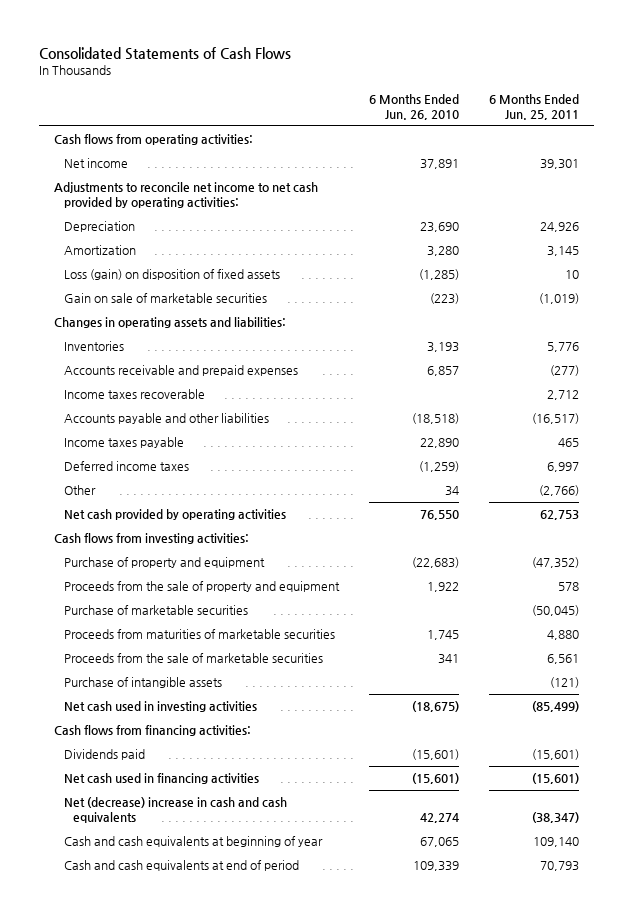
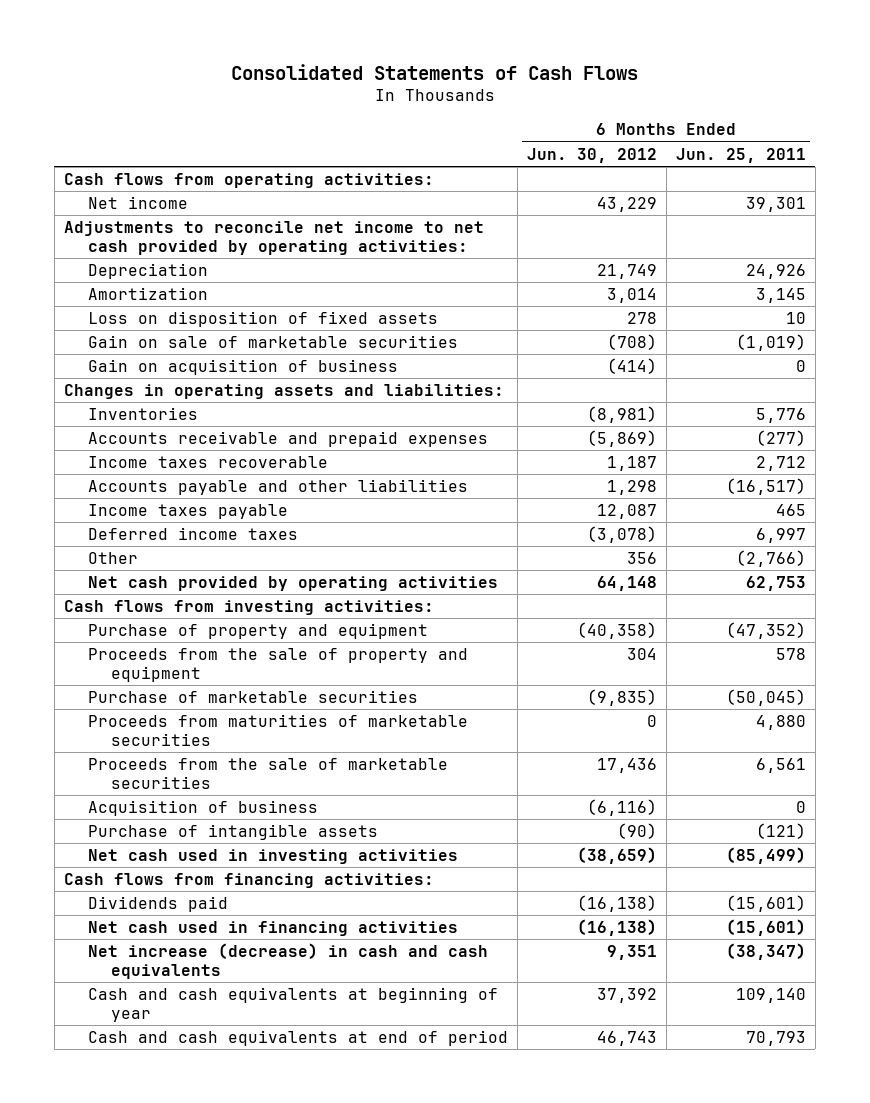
- | 6 Months Ended Jun. 26, 2010 | 6 Months Ended Jun. 25, 2011
+ | 6 Months Ended Jun. 30, 2012 | 6 Months Ended Jun. 25, 2011
- Loss (gain) on disposition of fixed assets | (1,285) | 10
+ Loss on disposition of fixed assets | 278 | 10
+ Gain on acquisition of business | (414) | 0
+ Acquisition of business | (6,116) | 0
- Net (decrease) increase in cash and cash equivalents | 42,274 | (38,347)
+ Net increase (decrease) in cash and cash equivalents | 9,351 | (38,347)

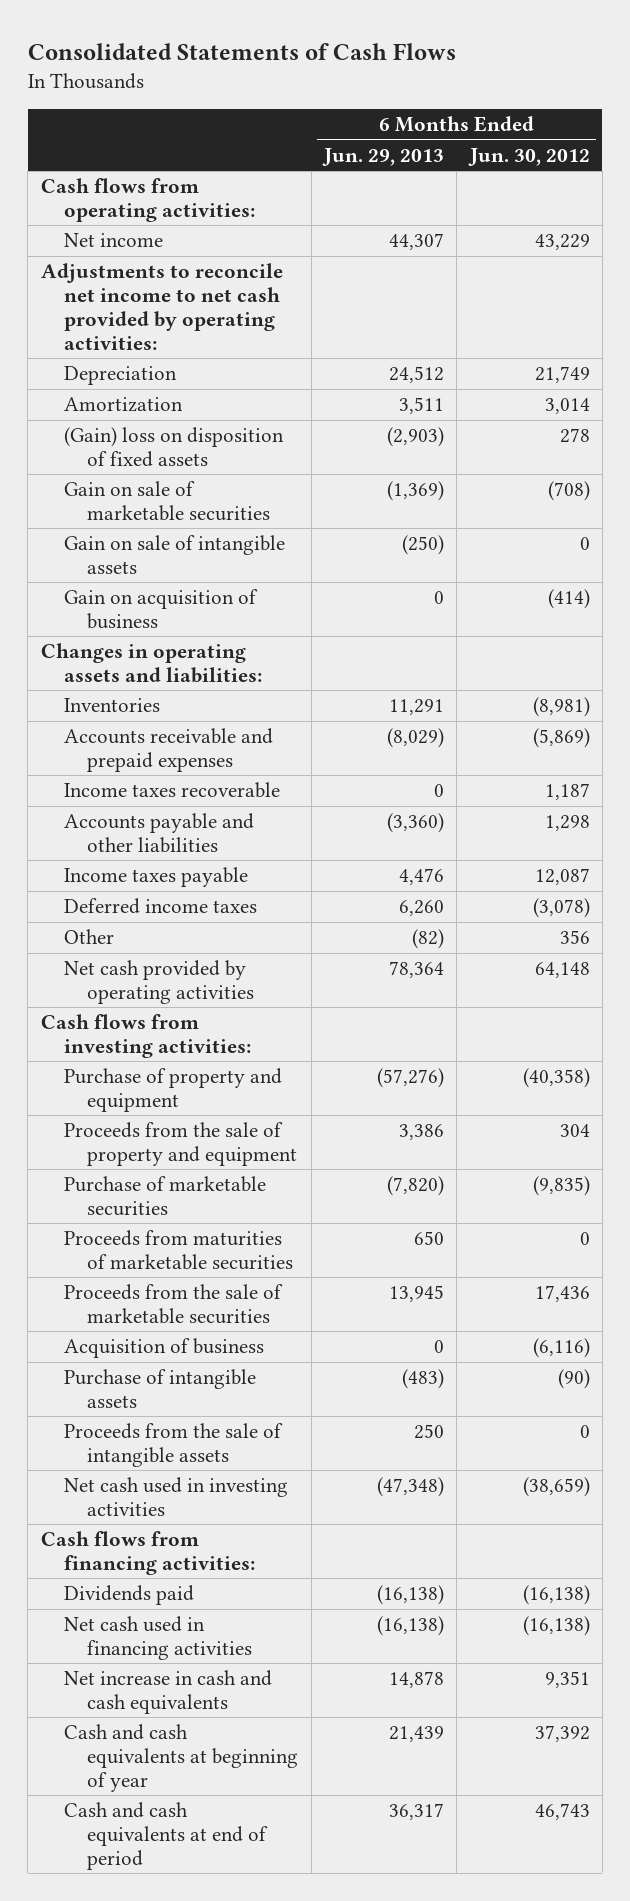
- | 6 Months Ended Jun. 30, 2012 | 6 Months Ended Jun. 25, 2011
+ | 6 Months Ended Jun. 29, 2013 | 6 Months Ended Jun. 30, 2012
- Loss on disposition of fixed assets | 278 | 10
+ (Gain) loss on disposition of fixed assets | (2,903) | 278
+ Gain on sale of intangible assets | (250) | 0
+ Proceeds from the sale of intangible assets | 250 | 0
- Net increase (decrease) in cash and cash equivalents | 9,351 | (38,347)
+ Net increase in cash and cash equivalents | 14,878 | 9,351

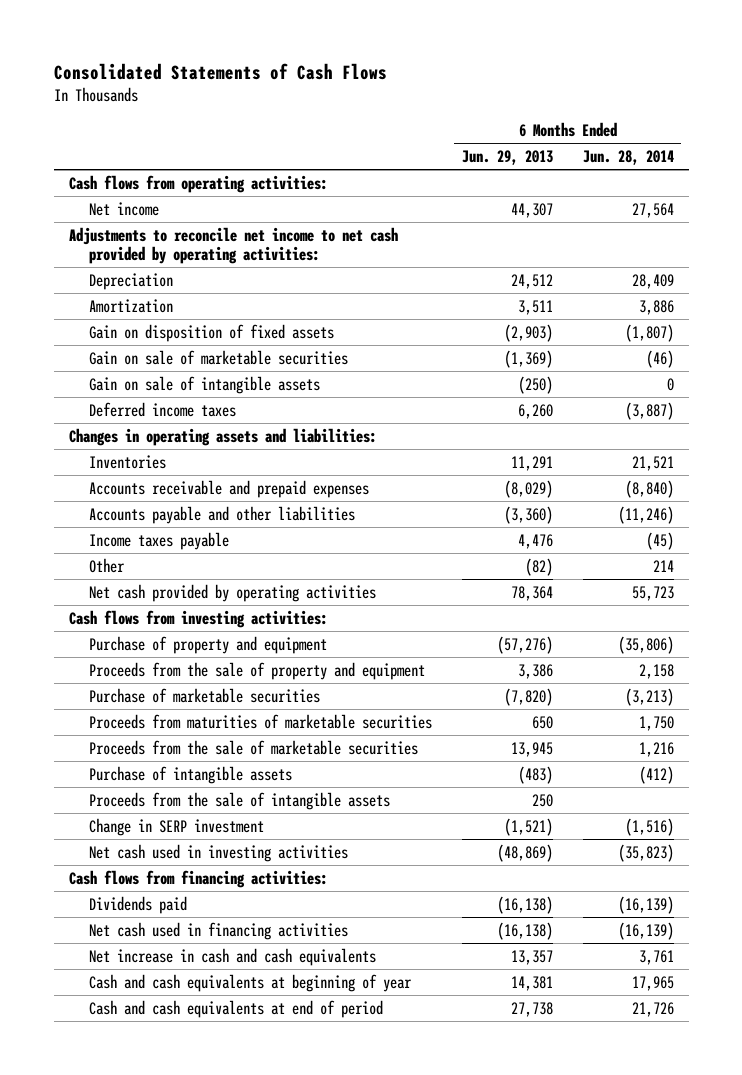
- | 6 Months Ended Jun. 29, 2013 | 6 Months Ended Jun. 30, 2012
+ | 6 Months Ended Jun. 29, 2013 | 6 Months Ended Jun. 28, 2014
- (Gain) loss on disposition of fixed assets | (2,903) | 278
+ Gain on disposition of fixed assets | (2,903) | (1,807)
- Gain on acquisition of business | 0 | (414)
moved up: Deferred income taxes | 6,260 | (3,887)
- Income taxes recoverable | 0 | 1,187
- Acquisition of business | 0 | (6,116)
- Net cash used in investing activities | (47,348) | (38,659)
+ Change in SERP investment | (1,521) | (1,516)
+ Net cash used in investing activities | (48,869) | (35,823)
- Net increase in cash and cash equivalents | 14,878 | 9,351
- Cash and cash equivalents at beginning of year | 21,439 | 37,392
- Cash and cash equivalents at end of period | 36,317 | 46,743
+ Net increase in cash and cash equivalents | 13,357 | 3,761
+ Cash and cash equivalents at beginning of year | 14,381 | 17,965
+ Cash and cash equivalents at end of period | 27,738 | 21,726

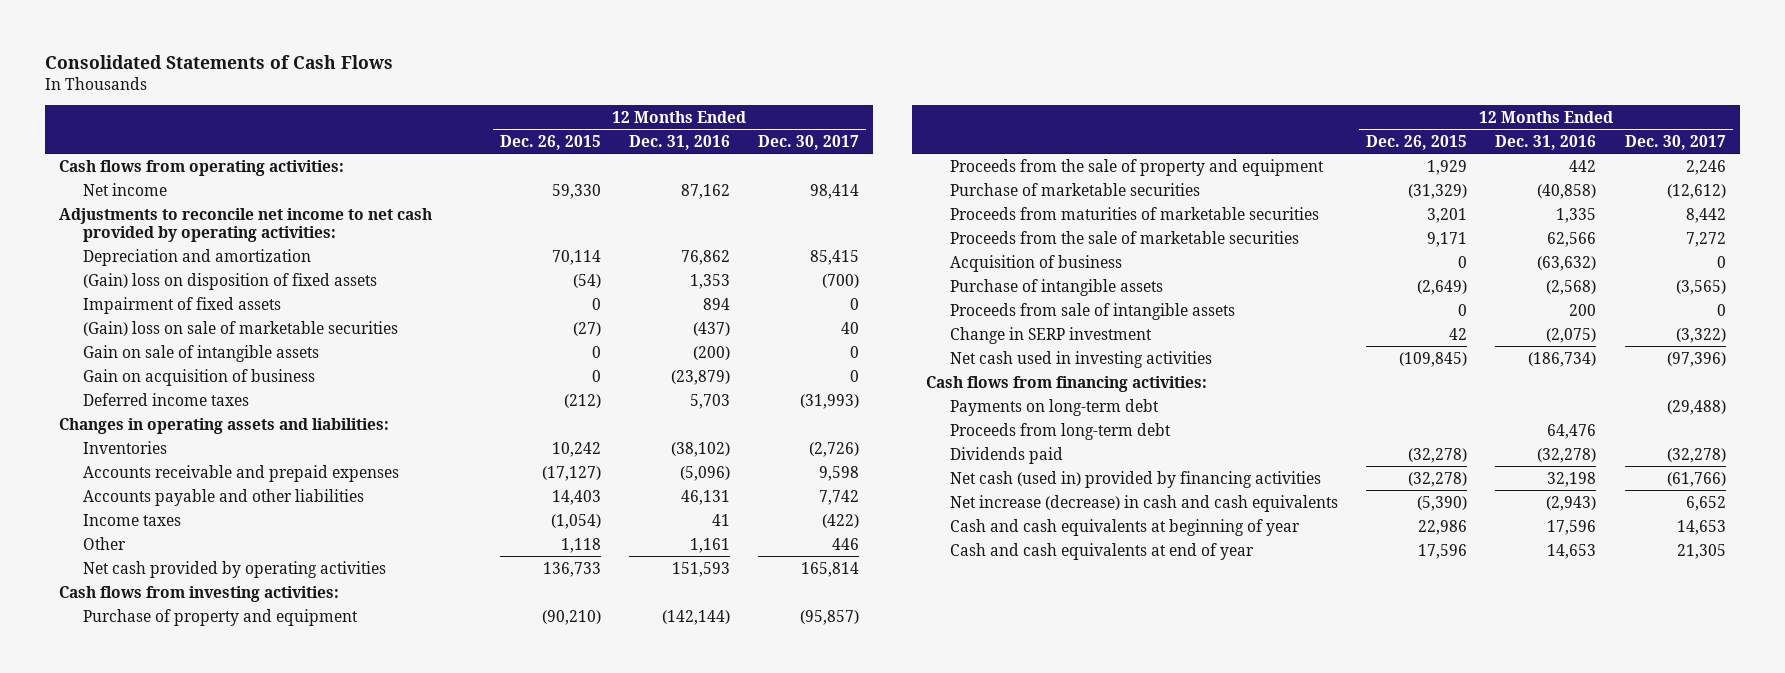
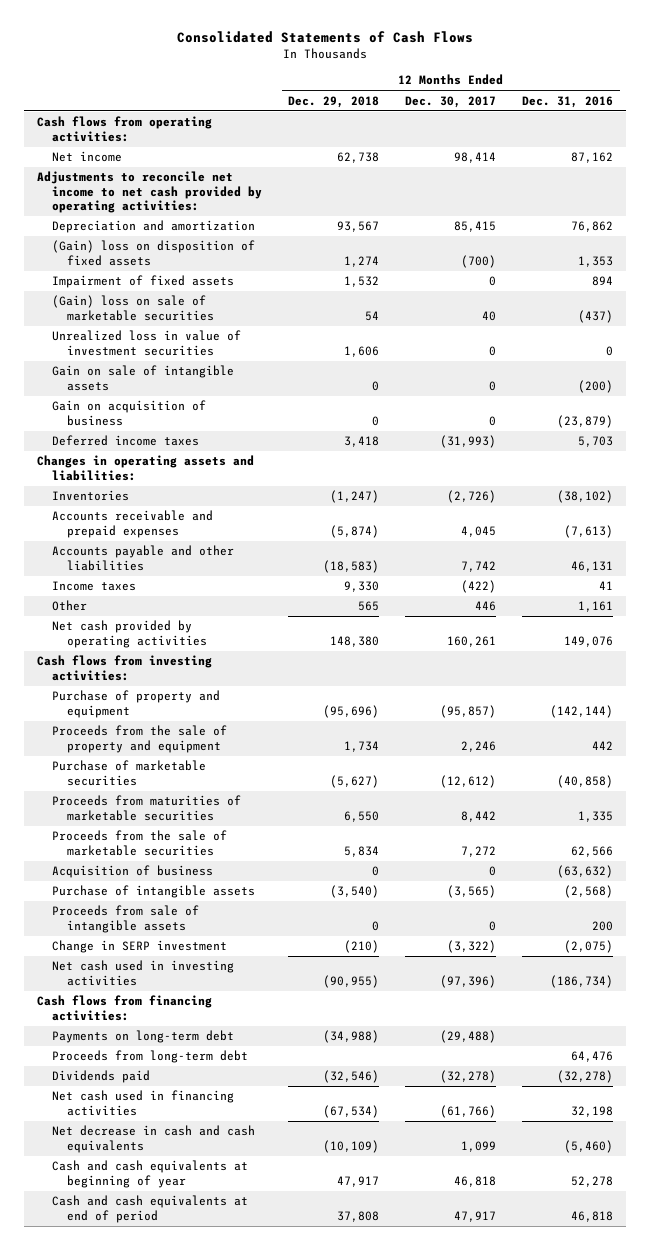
- | 12 Months Ended Dec. 26, 2015 | 12 Months Ended Dec. 31, 2016 | 12 Months Ended Dec. 30, 2017
+ | 12 Months Ended Dec. 29, 2018 | 12 Months Ended Dec. 30, 2017 | 12 Months Ended Dec. 31, 2016
+ Unrealized loss in value of investment securities | 1,606 | 0 | 0
- Accounts receivable and prepaid expenses | (17,127) | (5,096) | 9,598
+ Accounts receivable and prepaid expenses | (5,874) | 4,045 | (7,613)
- Net cash provided by operating activities | 136,733 | 151,593 | 165,814
+ Net cash provided by operating activities | 148,380 | 160,261 | 149,076
- Net cash (used in) provided by financing activities | (32,278) | 32,198 | (61,766)
- Net increase (decrease) in cash and cash equivalents | (5,390) | (2,943) | 6,652
- Cash and cash equivalents at beginning of year | 22,986 | 17,596 | 14,653
- Cash and cash equivalents at end of year | 17,596 | 14,653 | 21,305
+ Net cash used in financing activities | (67,534) | (61,766) | 32,198
+ Net decrease in cash and cash equivalents | (10,109) | 1,099 | (5,460)
+ Cash and cash equivalents at beginning of year | 47,917 | 46,818 | 52,278
+ Cash and cash equivalents at end of period | 37,808 | 47,917 | 46,818

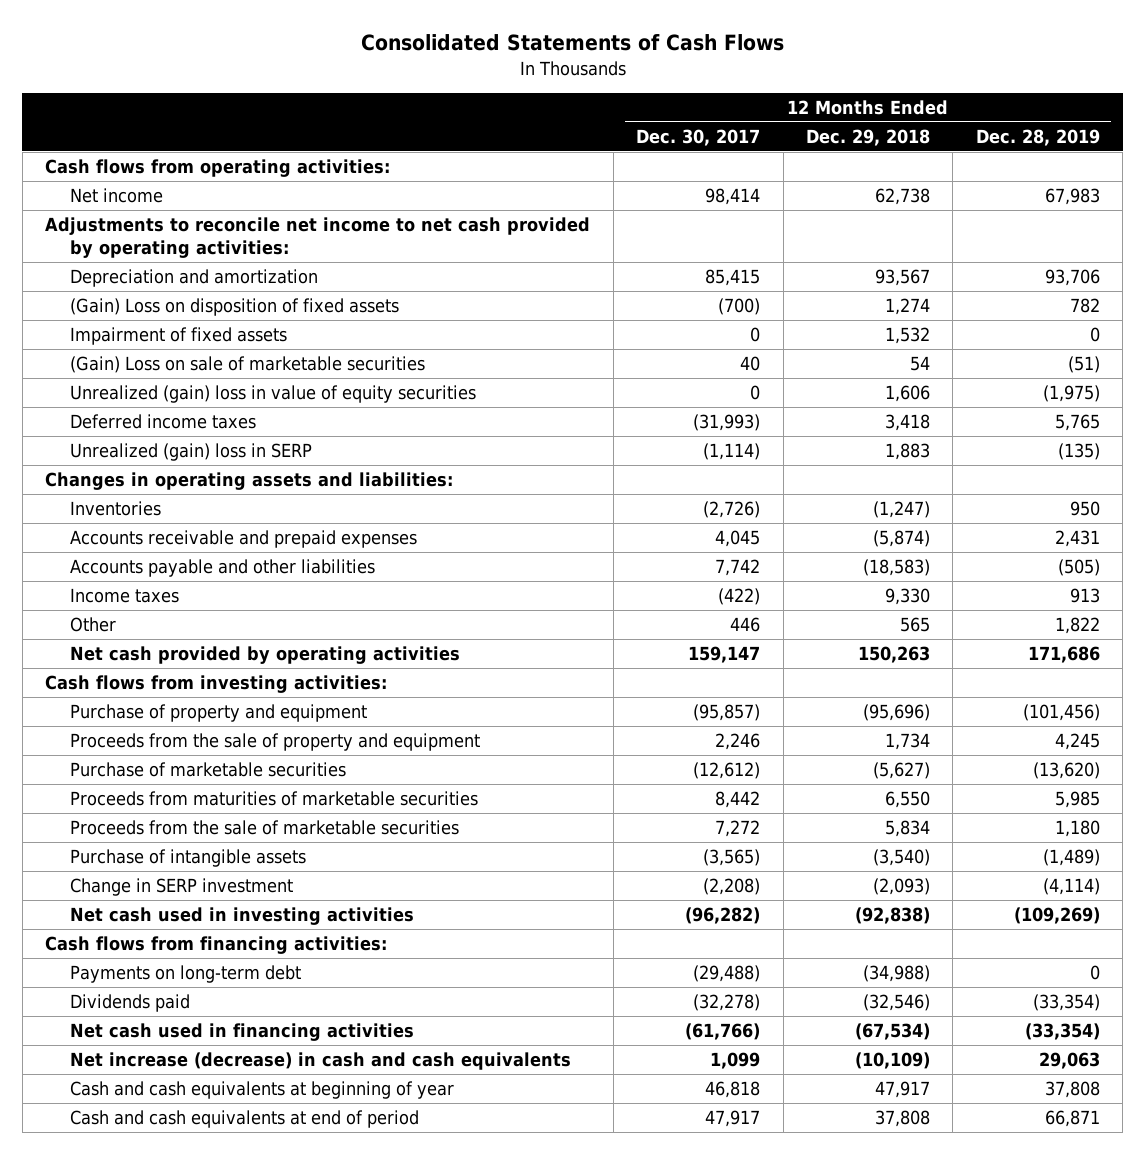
- | 12 Months Ended Dec. 29, 2018 | 12 Months Ended Dec. 30, 2017 | 12 Months Ended Dec. 31, 2016
+ | 12 Months Ended Dec. 30, 2017 | 12 Months Ended Dec. 29, 2018 | 12 Months Ended Dec. 28, 2019
- (Gain) loss on disposition of fixed assets | 1,274 | (700) | 1,353
+ (Gain) Loss on disposition of fixed assets | (700) | 1,274 | 782
- (Gain) loss on sale of marketable securities | 54 | 40 | (437)
- Unrealized loss in value of investment securities | 1,606 | 0 | 0
- Gain on sale of intangible assets | 0 | 0 | (200)
- Gain on acquisition of business | 0 | 0 | (23,879)
+ (Gain) Loss on sale of marketable securities | 40 | 54 | (51)
+ Unrealized (gain) loss in value of equity securities | 0 | 1,606 | (1,975)
+ Unrealized (gain) loss in SERP | (1,114) | 1,883 | (135)
- Net cash provided by operating activities | 148,380 | 160,261 | 149,076
+ Net cash provided by operating activities | 159,147 | 150,263 | 171,686
- Acquisition of business | 0 | 0 | (63,632)
- Proceeds from sale of intangible assets | 0 | 0 | 200
- Change in SERP investment | (210) | (3,322) | (2,075)
- Net cash used in investing activities | (90,955) | (97,396) | (186,734)
+ Change in SERP investment | (2,208) | (2,093) | (4,114)
+ Net cash used in investing activities | (96,282) | (92,838) | (109,269)
- Proceeds from long-term debt | | | 64,476
- Net decrease in cash and cash equivalents | (10,109) | 1,099 | (5,460)
+ Net increase (decrease) in cash and cash equivalents | 1,099 | (10,109) | 29,063

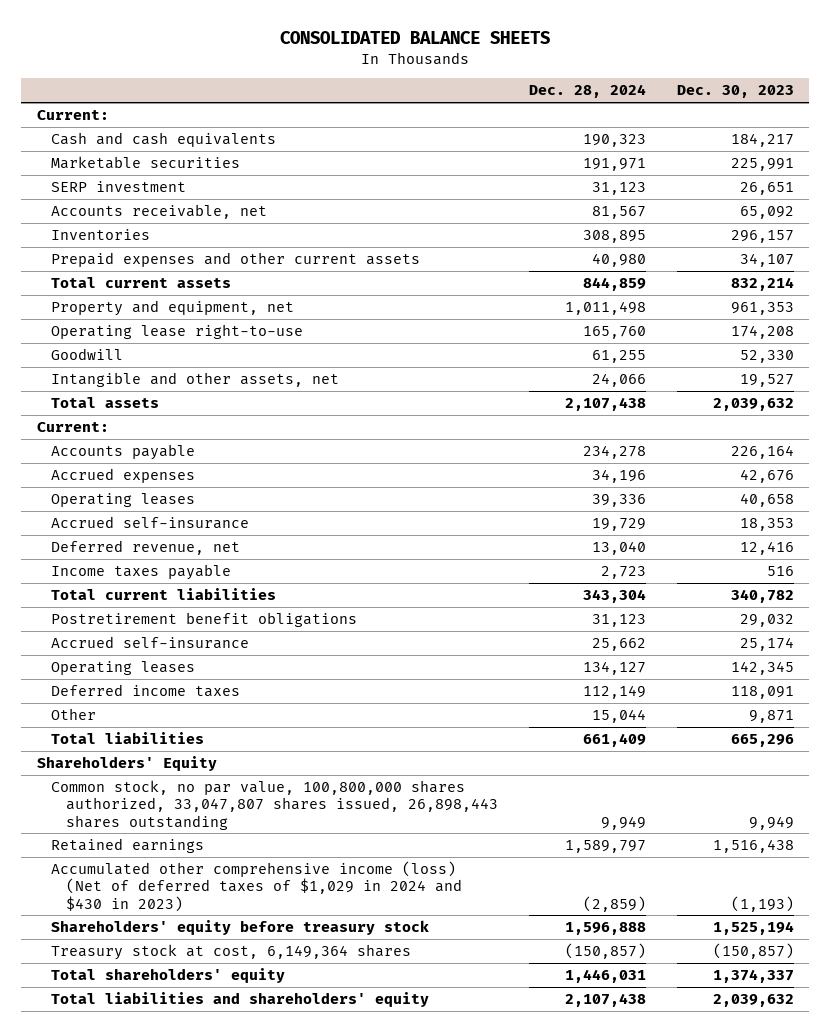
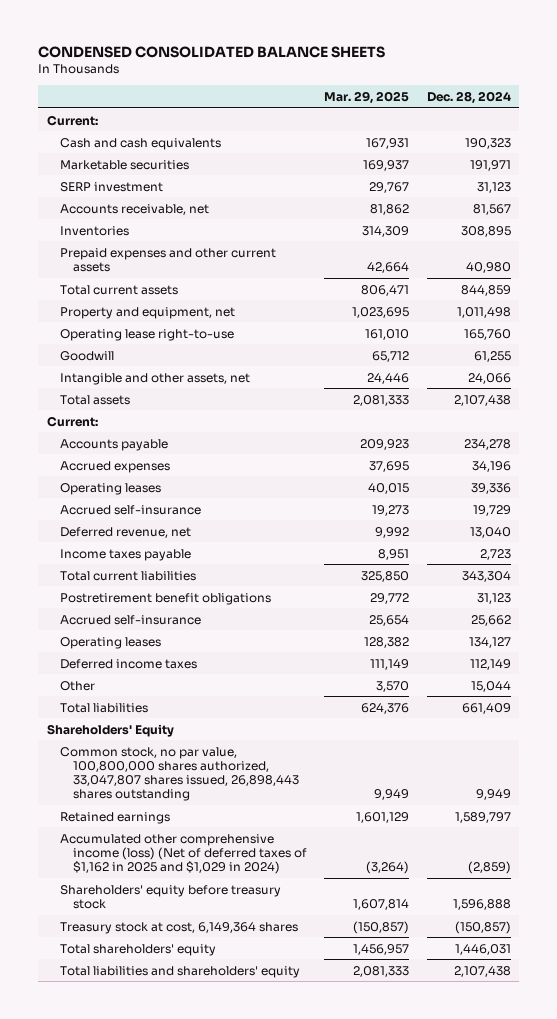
- CONSOLIDATED BALANCE SHEETS
+ CONDENSED CONSOLIDATED BALANCE SHEETS
- | Dec. 28, 2024 | Dec. 30, 2023
+ | Mar. 29, 2025 | Dec. 28, 2024
- Accumulated other comprehensive income (loss) (Net of deferred taxes of $1,029 in 2024 and $430 in 2023) | (2,859) | (1,193)
+ Accumulated other comprehensive income (loss) (Net of deferred taxes of $1,162 in 2025 and $1,029 in 2024) | (3,264) | (2,859)

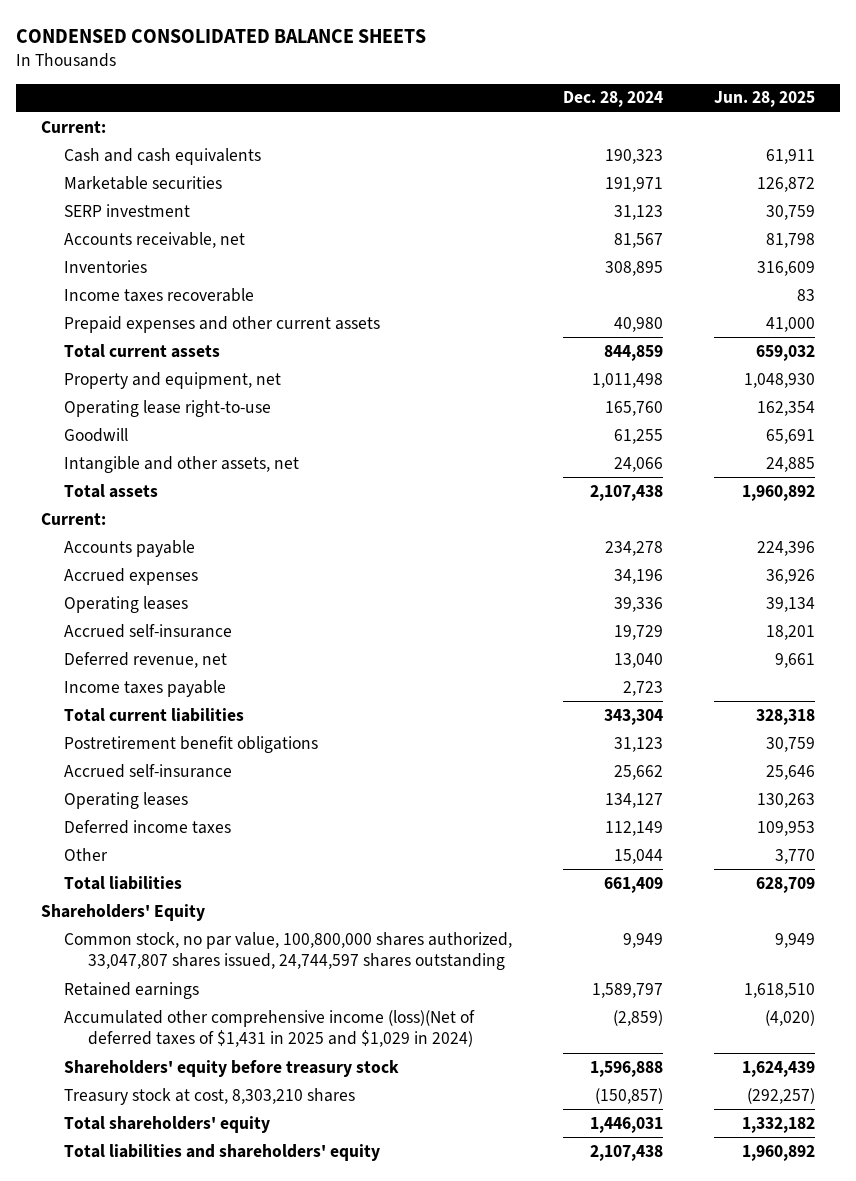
- | Mar. 29, 2025 | Dec. 28, 2024
+ | Dec. 28, 2024 | Jun. 28, 2025
+ Income taxes recoverable | | 83
- Common stock, no par value, 100,800,000 shares authorized, 33,047,807 shares issued, 26,898,443 shares outstanding | 9,949 | 9,949
+ Common stock, no par value, 100,800,000 shares authorized, 33,047,807 shares issued, 24,744,597 shares outstanding | 9,949 | 9,949
- Accumulated other comprehensive income (loss) (Net of deferred taxes of $1,162 in 2025 and $1,029 in 2024) | (3,264) | (2,859)
+ Accumulated other comprehensive income (loss)(Net of deferred taxes of $1,431 in 2025 and $1,029 in 2024) | (2,859) | (4,020)
- Treasury stock at cost, 6,149,364 shares | (150,857) | (150,857)
+ Treasury stock at cost, 8,303,210 shares | (150,857) | (292,257)

